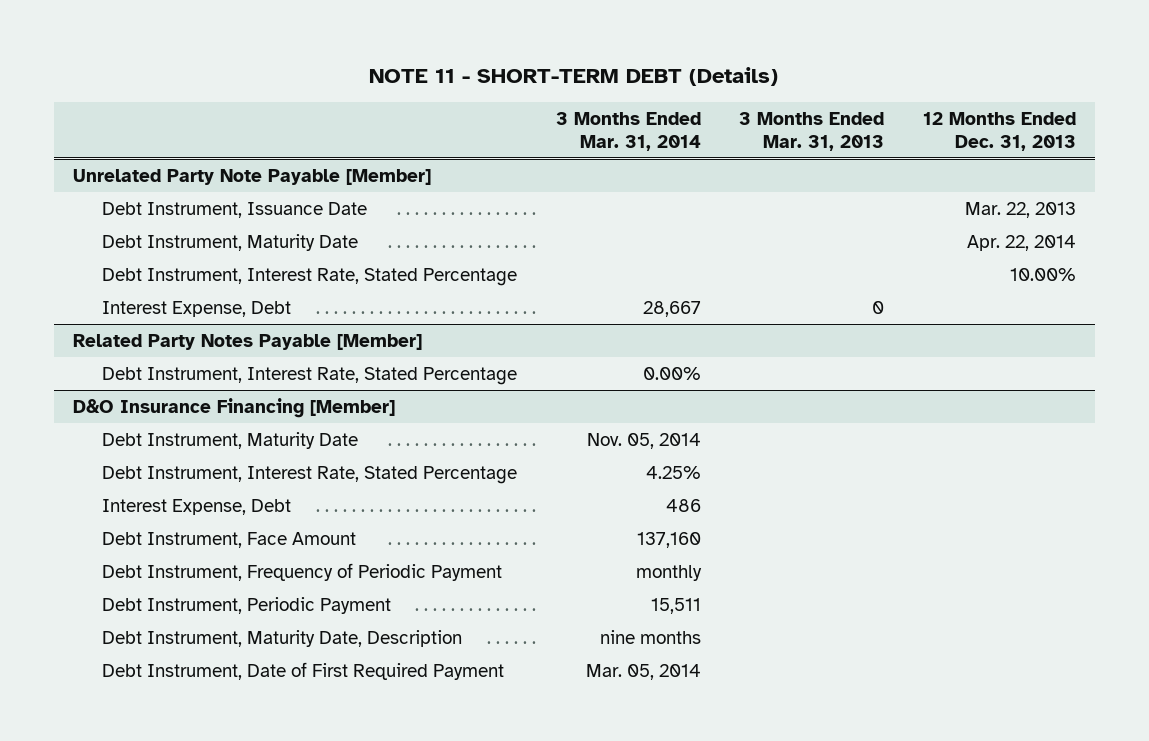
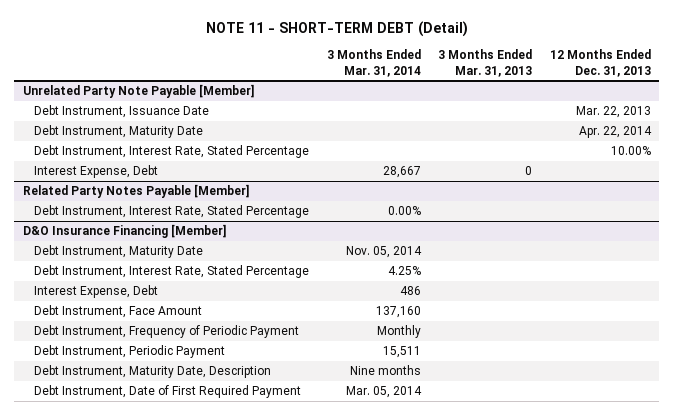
- NOTE 11 - SHORT-TERM DEBT (Details)
+ NOTE 11 - SHORT-TERM DEBT (Detail)
@ D&O Insurance Financing [Member]
- Debt Instrument, Frequency of Periodic Payment | monthly | |
+ Debt Instrument, Frequency of Periodic Payment | Monthly | |
- Debt Instrument, Maturity Date, Description | nine months | |
+ Debt Instrument, Maturity Date, Description | Nine months | |

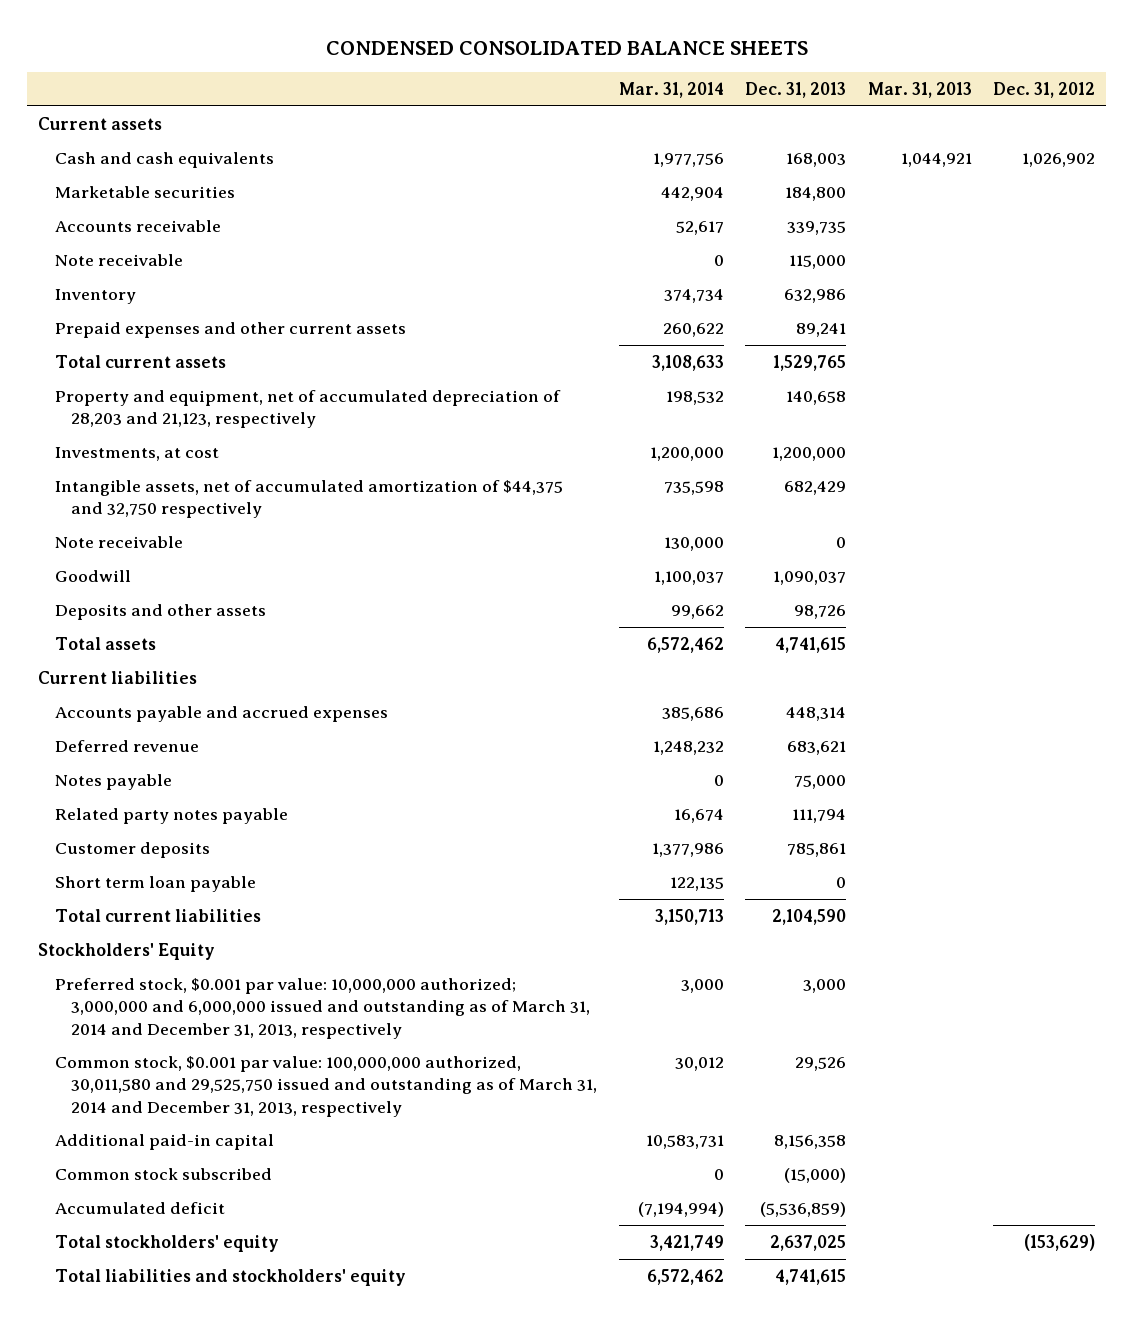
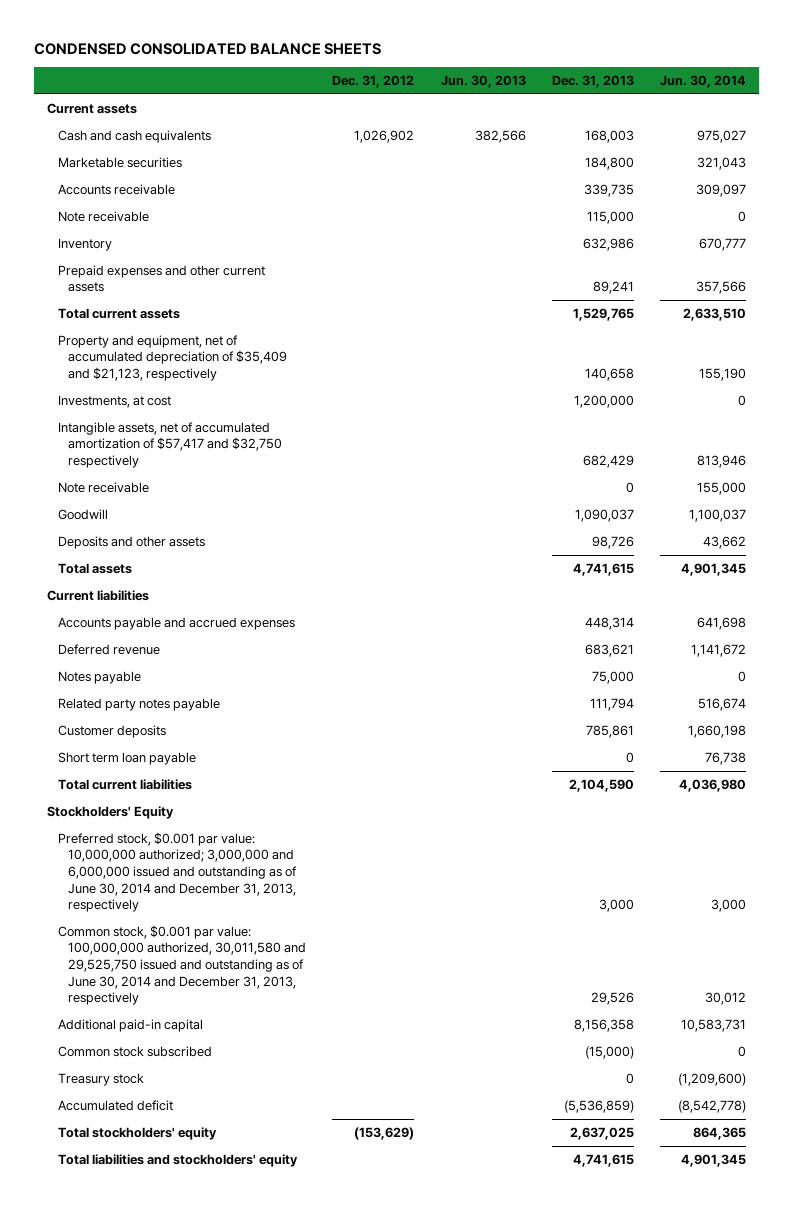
- | Mar. 31, 2014 | Dec. 31, 2013 | Mar. 31, 2013 | Dec. 31, 2012
+ | Dec. 31, 2012 | Jun. 30, 2013 | Dec. 31, 2013 | Jun. 30, 2014
- Property and equipment, net of accumulated depreciation of 28,203 and 21,123, respectively | 198,532 | 140,658 | |
+ Property and equipment, net of accumulated depreciation of $35,409 and $21,123, respectively | | | 140,658 | 155,190
- Intangible assets, net of accumulated amortization of $44,375 and 32,750 respectively | 735,598 | 682,429 | |
+ Intangible assets, net of accumulated amortization of $57,417 and $32,750 respectively | | | 682,429 | 813,946
- Preferred stock, $0.001 par value: 10,000,000 authorized; 3,000,000 and 6,000,000 issued and outstanding as of March 31, 2014 and December 31, 2013, respectively | 3,000 | 3,000 | |
- Common stock, $0.001 par value: 100,000,000 authorized, 30,011,580 and 29,525,750 issued and outstanding as of March 31, 2014 and December 31, 2013, respectively | 30,012 | 29,526 | |
+ Preferred stock, $0.001 par value: 10,000,000 authorized; 3,000,000 and 6,000,000 issued and outstanding as of June 30, 2014 and December 31, 2013, respectively | | | 3,000 | 3,000
+ Common stock, $0.001 par value: 100,000,000 authorized, 30,011,580 and 29,525,750 issued and outstanding as of June 30, 2014 and December 31, 2013, respectively | | | 29,526 | 30,012
+ Treasury stock | | | 0 | (1,209,600)

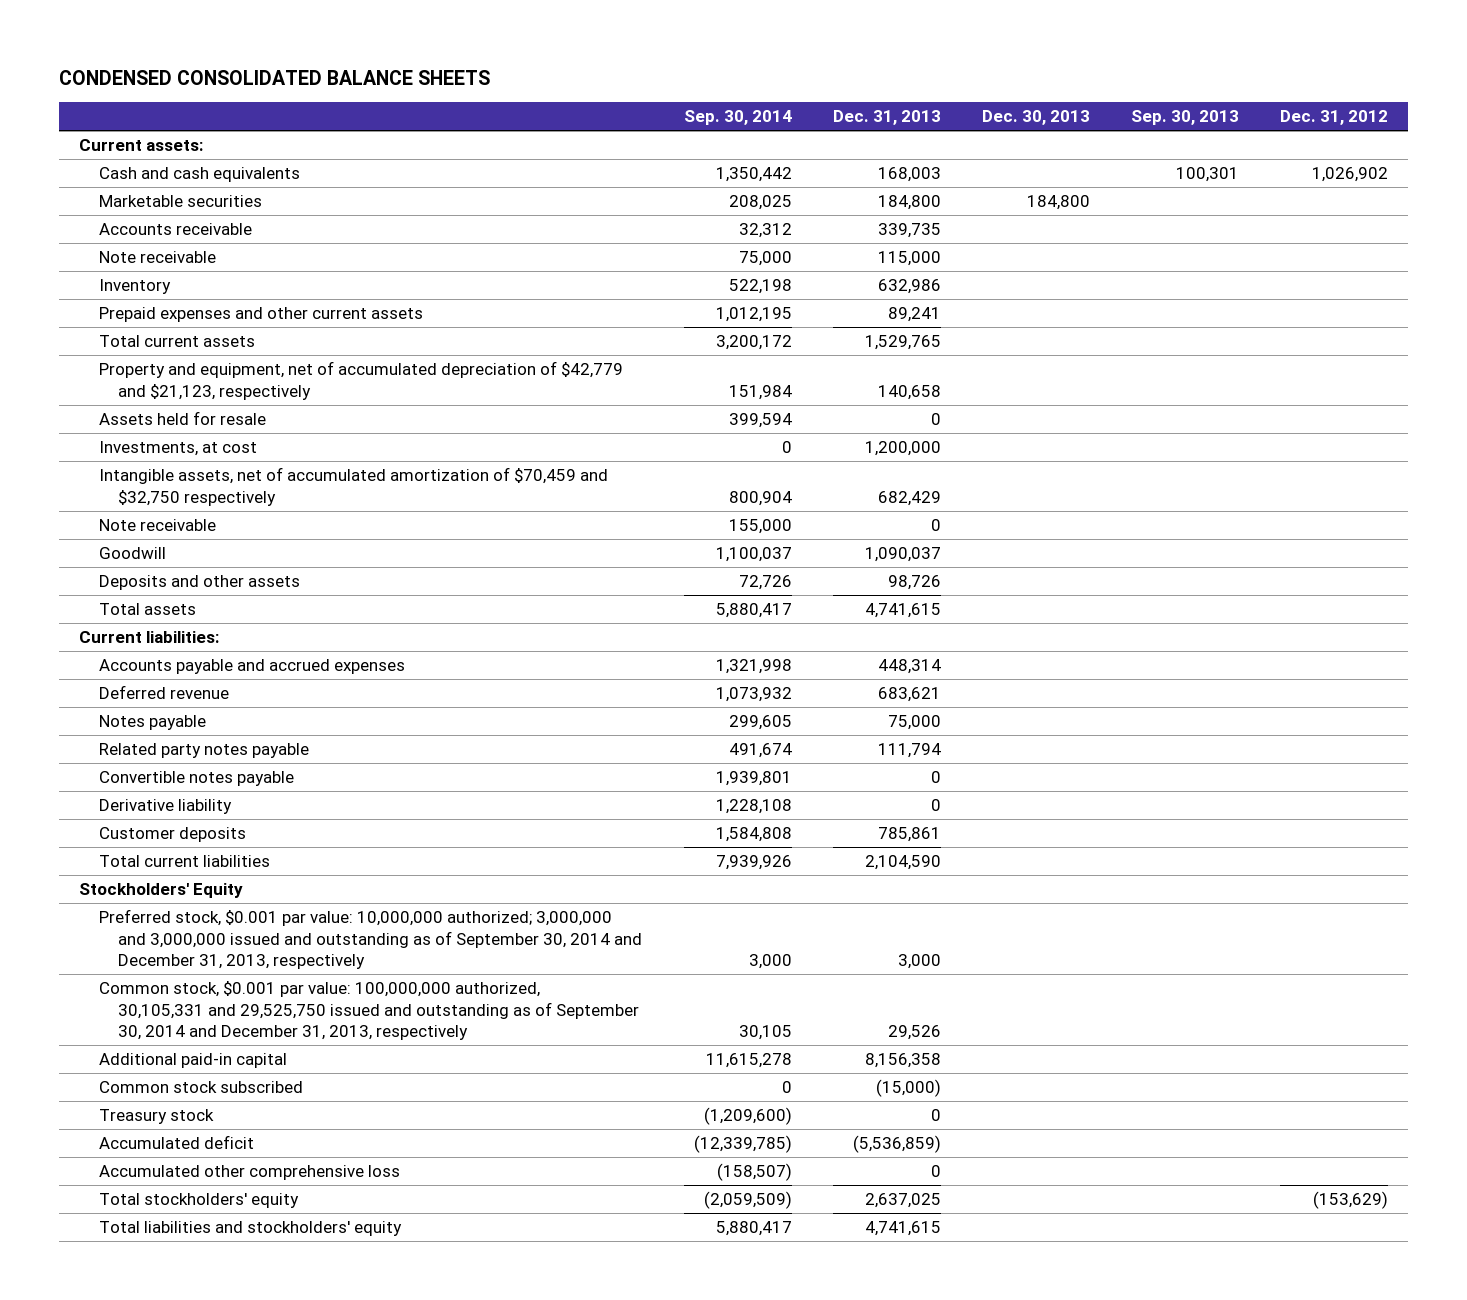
- | Dec. 31, 2012 | Jun. 30, 2013 | Dec. 31, 2013 | Jun. 30, 2014
+ | Sep. 30, 2014 | Dec. 31, 2013 | Dec. 30, 2013 | Sep. 30, 2013 | Dec. 31, 2012
- Current assets
+ Current assets:
- Property and equipment, net of accumulated depreciation of $35,409 and $21,123, respectively | | | 140,658 | 155,190
+ Property and equipment, net of accumulated depreciation of $42,779 and $21,123, respectively | 151,984 | 140,658 | | |
+ Assets held for resale | 399,594 | 0 | | |
- Intangible assets, net of accumulated amortization of $57,417 and $32,750 respectively | | | 682,429 | 813,946
+ Intangible assets, net of accumulated amortization of $70,459 and $32,750 respectively | 800,904 | 682,429 | | |
- Current liabilities
+ Current liabilities:
+ Convertible notes payable | 1,939,801 | 0 | | |
+ Derivative liability | 1,228,108 | 0 | | |
- Short term loan payable | | | 0 | 76,738
- Preferred stock, $0.001 par value: 10,000,000 authorized; 3,000,000 and 6,000,000 issued and outstanding as of June 30, 2014 and December 31, 2013, respectively | | | 3,000 | 3,000
- Common stock, $0.001 par value: 100,000,000 authorized, 30,011,580 and 29,525,750 issued and outstanding as of June 30, 2014 and December 31, 2013, respectively | | | 29,526 | 30,012
+ Preferred stock, $0.001 par value: 10,000,000 authorized; 3,000,000 and 3,000,000 issued and outstanding as of September 30, 2014 and December 31, 2013, respectively | 3,000 | 3,000 | | |
+ Common stock, $0.001 par value: 100,000,000 authorized, 30,105,331 and 29,525,750 issued and outstanding as of September 30, 2014 and December 31, 2013, respectively | 30,105 | 29,526 | | |
+ Accumulated other comprehensive loss | (158,507) | 0 | | |

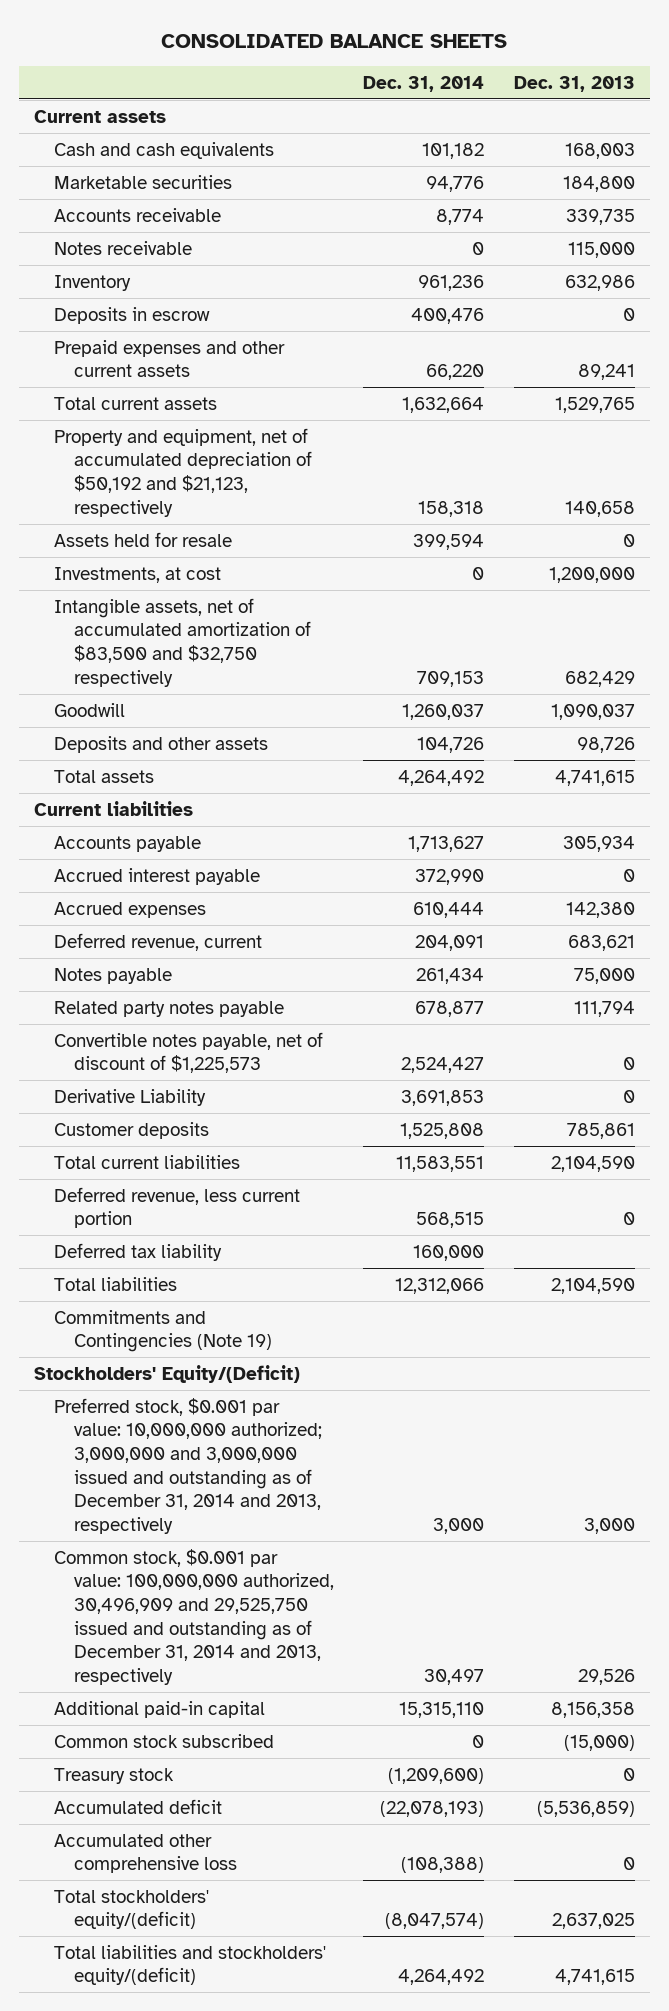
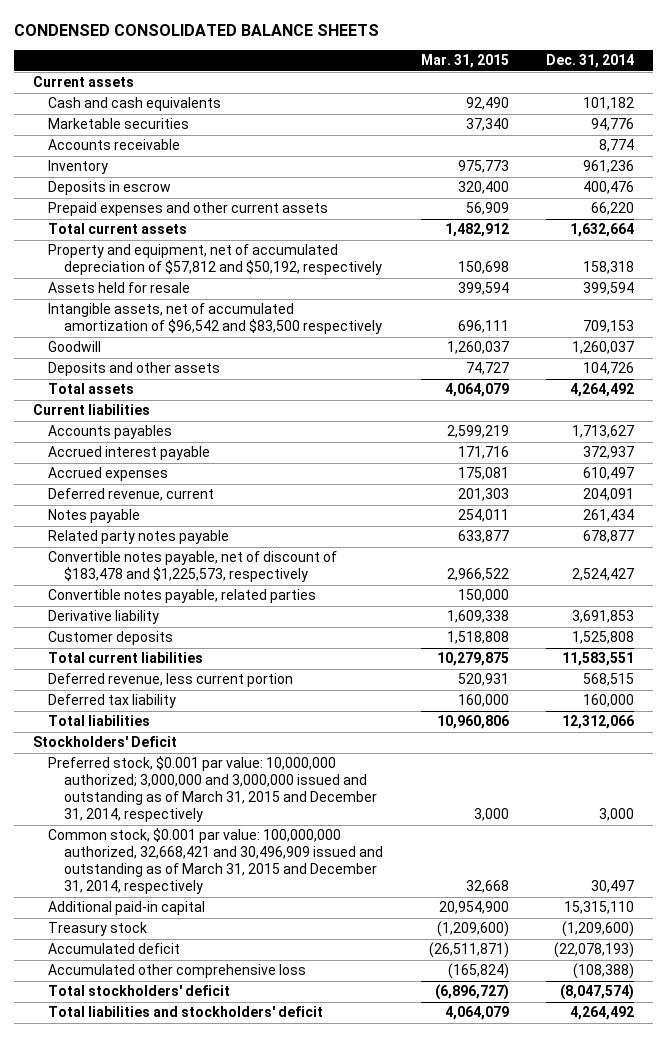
- CONSOLIDATED BALANCE SHEETS
+ CONDENSED CONSOLIDATED BALANCE SHEETS
- | Dec. 31, 2014 | Dec. 31, 2013
+ | Mar. 31, 2015 | Dec. 31, 2014
- Notes receivable | 0 | 115,000
- Property and equipment, net of accumulated depreciation of $50,192 and $21,123, respectively | 158,318 | 140,658
+ Property and equipment, net of accumulated depreciation of $57,812 and $50,192, respectively | 150,698 | 158,318
- Investments, at cost | 0 | 1,200,000
- Intangible assets, net of accumulated amortization of $83,500 and $32,750 respectively | 709,153 | 682,429
+ Intangible assets, net of accumulated amortization of $96,542 and $83,500 respectively | 696,111 | 709,153
- Accounts payable | 1,713,627 | 305,934
- Accrued interest payable | 372,990 | 0
- Accrued expenses | 610,444 | 142,380
+ Accounts payables | 2,599,219 | 1,713,627
+ Accrued interest payable | 171,716 | 372,937
+ Accrued expenses | 175,081 | 610,497
- Convertible notes payable, net of discount of $1,225,573 | 2,524,427 | 0
- Derivative Liability | 3,691,853 | 0
+ Convertible notes payable, net of discount of $183,478 and $1,225,573, respectively | 2,966,522 | 2,524,427
+ Convertible notes payable, related parties | 150,000 |
+ Derivative liability | 1,609,338 | 3,691,853
- Commitments and Contingencies (Note 19)
- Stockholders' Equity/(Deficit)
- Preferred stock, $0.001 par value: 10,000,000 authorized; 3,000,000 and 3,000,000 issued and outstanding as of December 31, 2014 and 2013, respectively | 3,000 | 3,000
- Common stock, $0.001 par value: 100,000,000 authorized, 30,496,909 and 29,525,750 issued and outstanding as of December 31, 2014 and 2013, respectively | 30,497 | 29,526
+ Stockholders' Deficit
+ Preferred stock, $0.001 par value: 10,000,000 authorized; 3,000,000 and 3,000,000 issued and outstanding as of March 31, 2015 and December 31, 2014, respectively | 3,000 | 3,000
+ Common stock, $0.001 par value: 100,000,000 authorized, 32,668,421 and 30,496,909 issued and outstanding as of March 31, 2015 and December 31, 2014, respectively | 32,668 | 30,497
- Common stock subscribed | 0 | (15,000)
- Total stockholders' equity/(deficit) | (8,047,574) | 2,637,025
- Total liabilities and stockholders' equity/(deficit) | 4,264,492 | 4,741,615
+ Total stockholders' deficit | (6,896,727) | (8,047,574)
+ Total liabilities and stockholders' deficit | 4,064,079 | 4,264,492

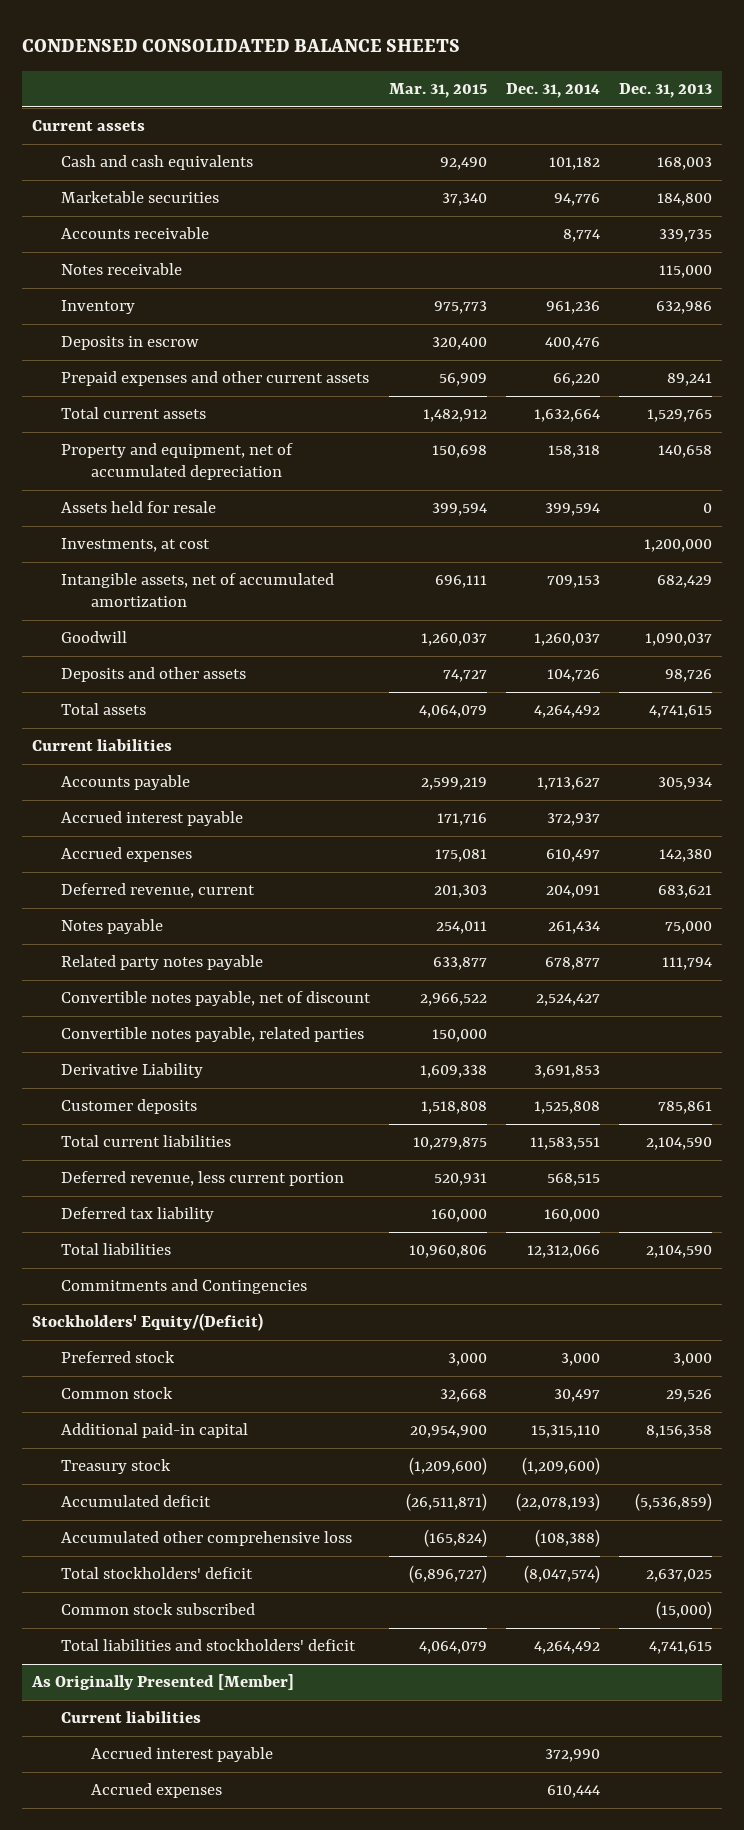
- | Mar. 31, 2015 | Dec. 31, 2014
+ | Mar. 31, 2015 | Dec. 31, 2014 | Dec. 31, 2013
+ Notes receivable | | | 115,000
- Property and equipment, net of accumulated depreciation of $57,812 and $50,192, respectively | 150,698 | 158,318
+ Property and equipment, net of accumulated depreciation | 150,698 | 158,318 | 140,658
- Intangible assets, net of accumulated amortization of $96,542 and $83,500 respectively | 696,111 | 709,153
+ Investments, at cost | | | 1,200,000
+ Intangible assets, net of accumulated amortization | 696,111 | 709,153 | 682,429
- Accounts payables | 2,599,219 | 1,713,627
+ Accounts payable | 2,599,219 | 1,713,627 | 305,934
- Convertible notes payable, net of discount of $183,478 and $1,225,573, respectively | 2,966,522 | 2,524,427
+ Convertible notes payable, net of discount | 2,966,522 | 2,524,427 |
- Derivative liability | 1,609,338 | 3,691,853
+ Derivative Liability | 1,609,338 | 3,691,853 |
- Stockholders' Deficit
- Preferred stock, $0.001 par value: 10,000,000 authorized; 3,000,000 and 3,000,000 issued and outstanding as of March 31, 2015 and December 31, 2014, respectively | 3,000 | 3,000
- Common stock, $0.001 par value: 100,000,000 authorized, 32,668,421 and 30,496,909 issued and outstanding as of March 31, 2015 and December 31, 2014, respectively | 32,668 | 30,497
+ Commitments and Contingencies
+ Stockholders' Equity/(Deficit)
+ Preferred stock | 3,000 | 3,000 | 3,000
+ Common stock | 32,668 | 30,497 | 29,526
+ Common stock subscribed | | | (15,000)
+ As Originally Presented [Member]
+ Current liabilities
+ Accrued interest payable | | 372,990 |
+ Accrued expenses | | 610,444 |

